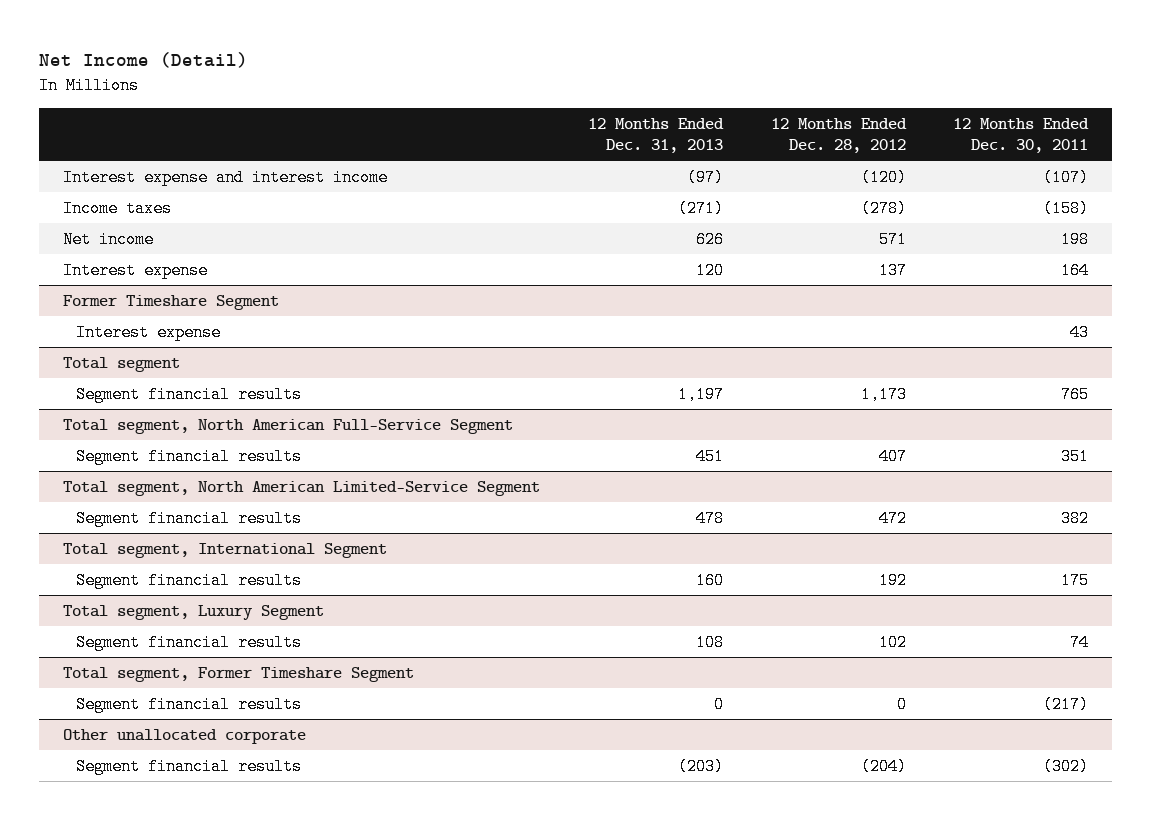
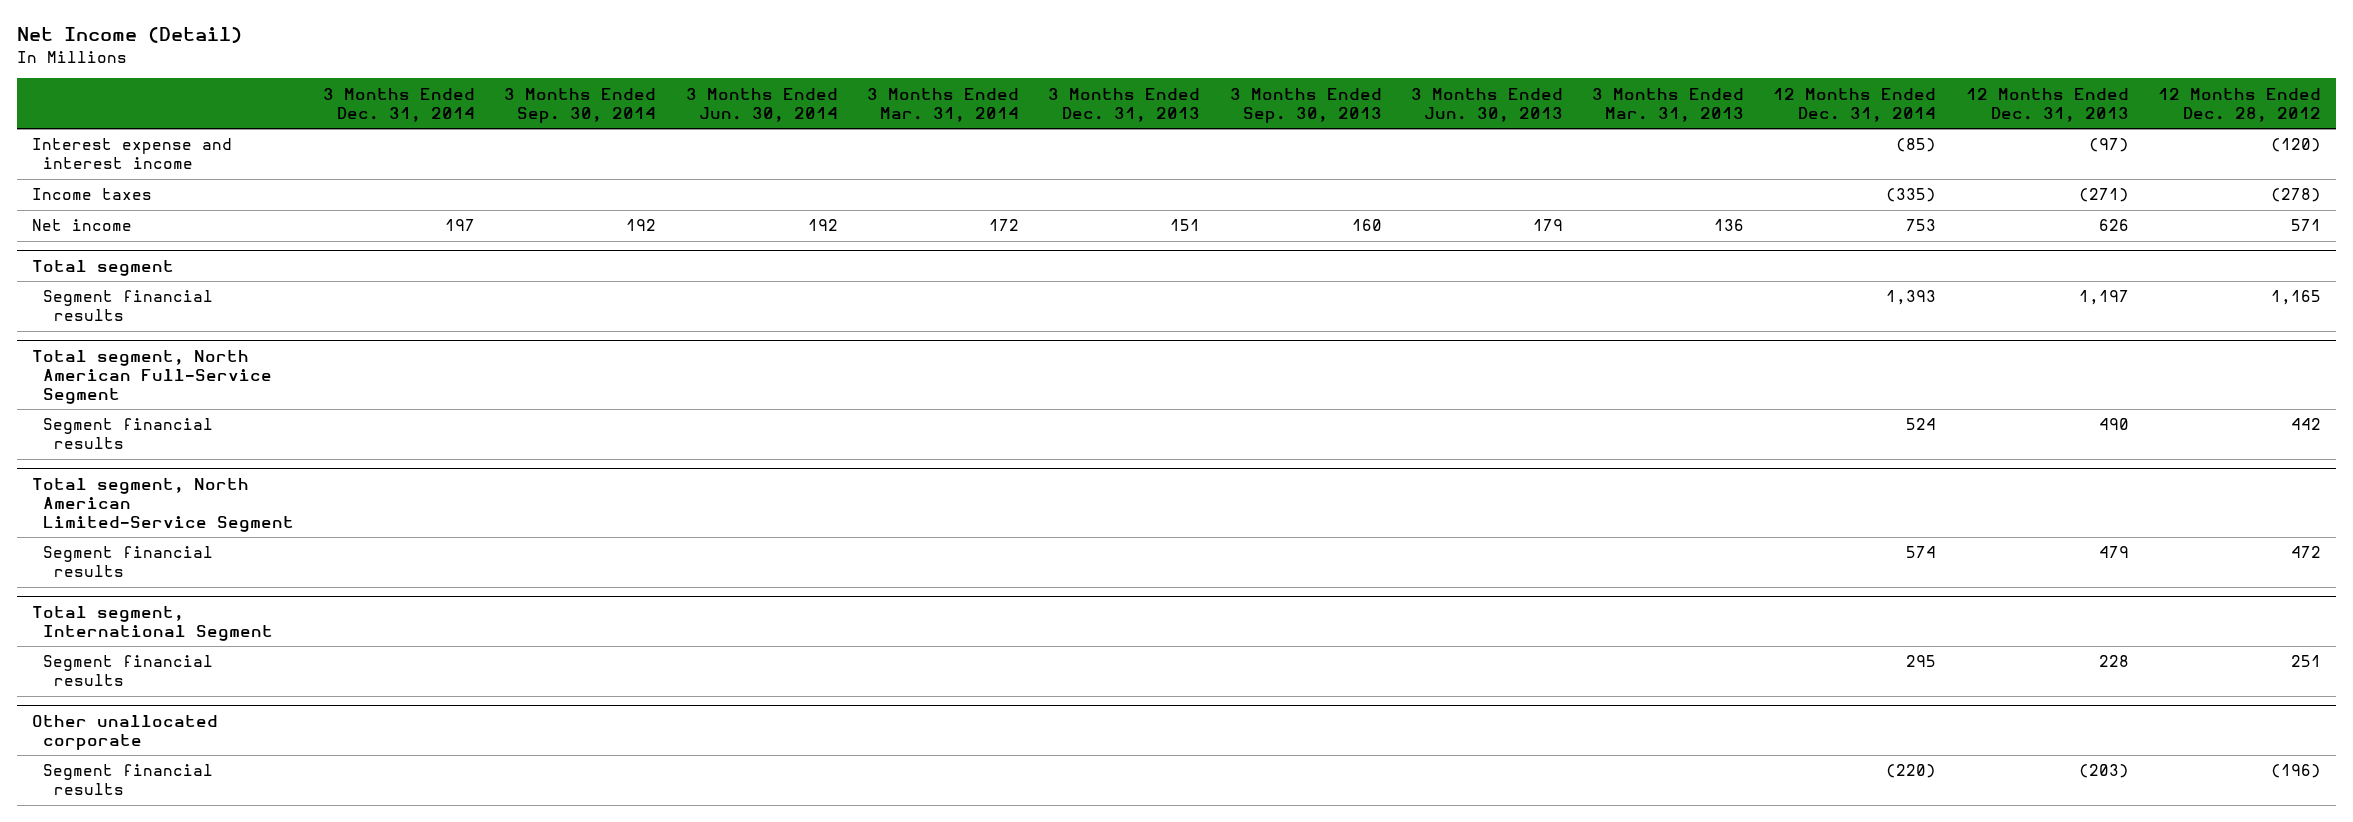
- | 12 Months Ended Dec. 31, 2013 | 12 Months Ended Dec. 28, 2012 | 12 Months Ended Dec. 30, 2011
+ | 3 Months Ended Dec. 31, 2014 | 3 Months Ended Sep. 30, 2014 | 3 Months Ended Jun. 30, 2014 | 3 Months Ended Mar. 31, 2014 | 3 Months Ended Dec. 31, 2013 | 3 Months Ended Sep. 30, 2013 | 3 Months Ended Jun. 30, 2013 | 3 Months Ended Mar. 31, 2013 | 12 Months Ended Dec. 31, 2014 | 12 Months Ended Dec. 31, 2013 | 12 Months Ended Dec. 28, 2012
- Interest expense | 120 | 137 | 164
- Former Timeshare Segment
- Interest expense | | | 43
@ Total segment
- Segment financial results | 1,197 | 1,173 | 765
+ Segment financial results | | | | | | | | | 1,393 | 1,197 | 1,165
@ Total segment, North American Full-Service Segment
- Segment financial results | 451 | 407 | 351
+ Segment financial results | | | | | | | | | 524 | 490 | 442
@ Total segment, North American Limited-Service Segment
- Segment financial results | 478 | 472 | 382
+ Segment financial results | | | | | | | | | 574 | 479 | 472
@ Total segment, International Segment
- Segment financial results | 160 | 192 | 175
- Total segment, Luxury Segment
- Segment financial results | 108 | 102 | 74
- Total segment, Former Timeshare Segment
- Segment financial results | 0 | 0 | (217)
@ Total segment, International Segment
+ Segment financial results | | | | | | | | | 295 | 228 | 251
@ Other unallocated corporate
- Segment financial results | (203) | (204) | (302)
+ Segment financial results | | | | | | | | | (220) | (203) | (196)

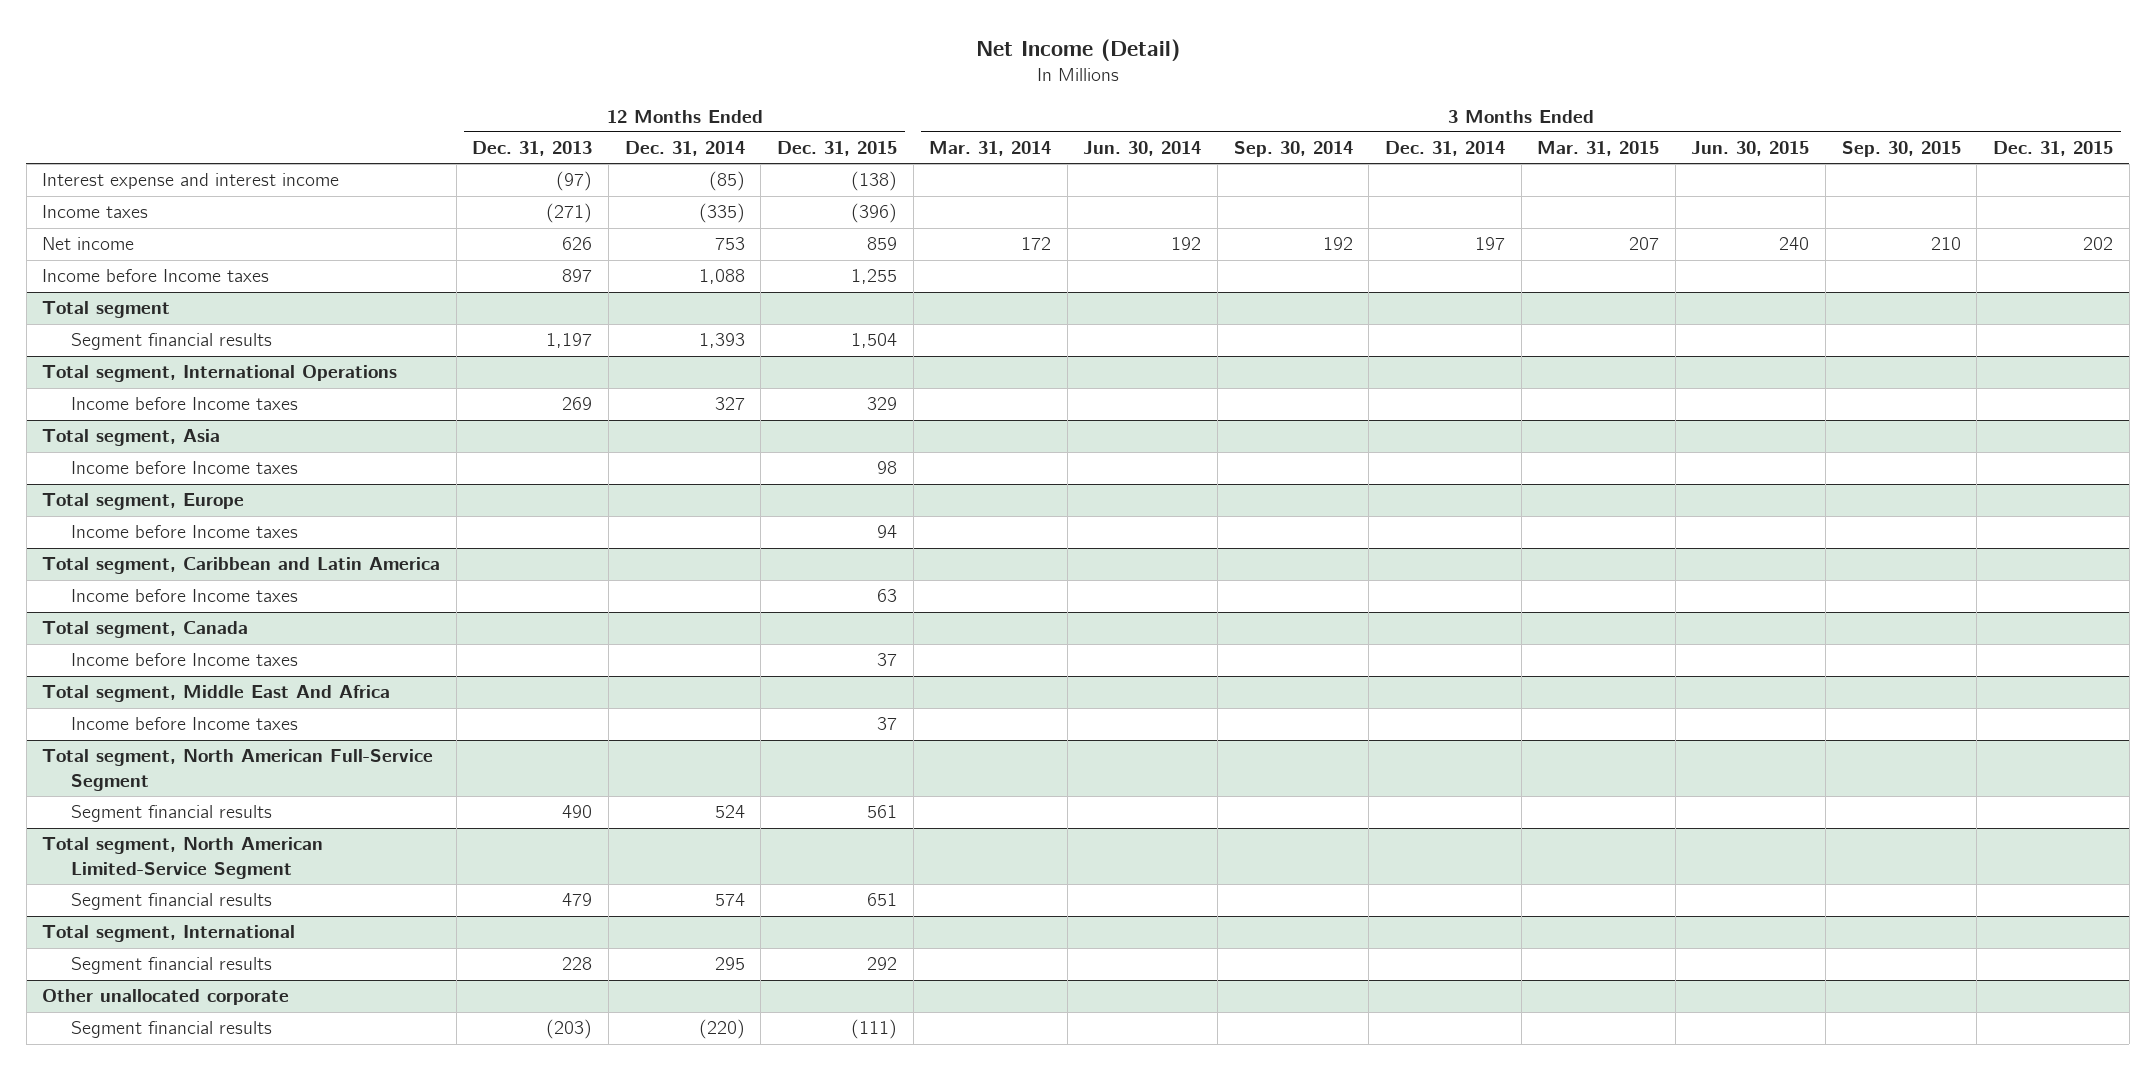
- | 3 Months Ended Dec. 31, 2014 | 3 Months Ended Sep. 30, 2014 | 3 Months Ended Jun. 30, 2014 | 3 Months Ended Mar. 31, 2014 | 3 Months Ended Dec. 31, 2013 | 3 Months Ended Sep. 30, 2013 | 3 Months Ended Jun. 30, 2013 | 3 Months Ended Mar. 31, 2013 | 12 Months Ended Dec. 31, 2014 | 12 Months Ended Dec. 31, 2013 | 12 Months Ended Dec. 28, 2012
+ | 12 Months Ended Dec. 31, 2013 | 12 Months Ended Dec. 31, 2014 | 12 Months Ended Dec. 31, 2015 | 3 Months Ended Mar. 31, 2014 | 3 Months Ended Jun. 30, 2014 | 3 Months Ended Sep. 30, 2014 | 3 Months Ended Dec. 31, 2014 | 3 Months Ended Mar. 31, 2015 | 3 Months Ended Jun. 30, 2015 | 3 Months Ended Sep. 30, 2015 | 3 Months Ended Dec. 31, 2015
+ Income before Income taxes | 897 | 1,088 | 1,255 | | | | | | | |
+ Total segment, International Operations
+ Income before Income taxes | 269 | 327 | 329 | | | | | | | |
+ Total segment, Asia
+ Income before Income taxes | | | 98 | | | | | | | |
+ Total segment, Europe
+ Income before Income taxes | | | 94 | | | | | | | |
+ Total segment, Caribbean and Latin America
+ Income before Income taxes | | | 63 | | | | | | | |
+ Total segment, Canada
+ Income before Income taxes | | | 37 | | | | | | | |
+ Total segment, Middle East And Africa
+ Income before Income taxes | | | 37 | | | | | | | |
- Total segment, International Segment
+ Total segment, International

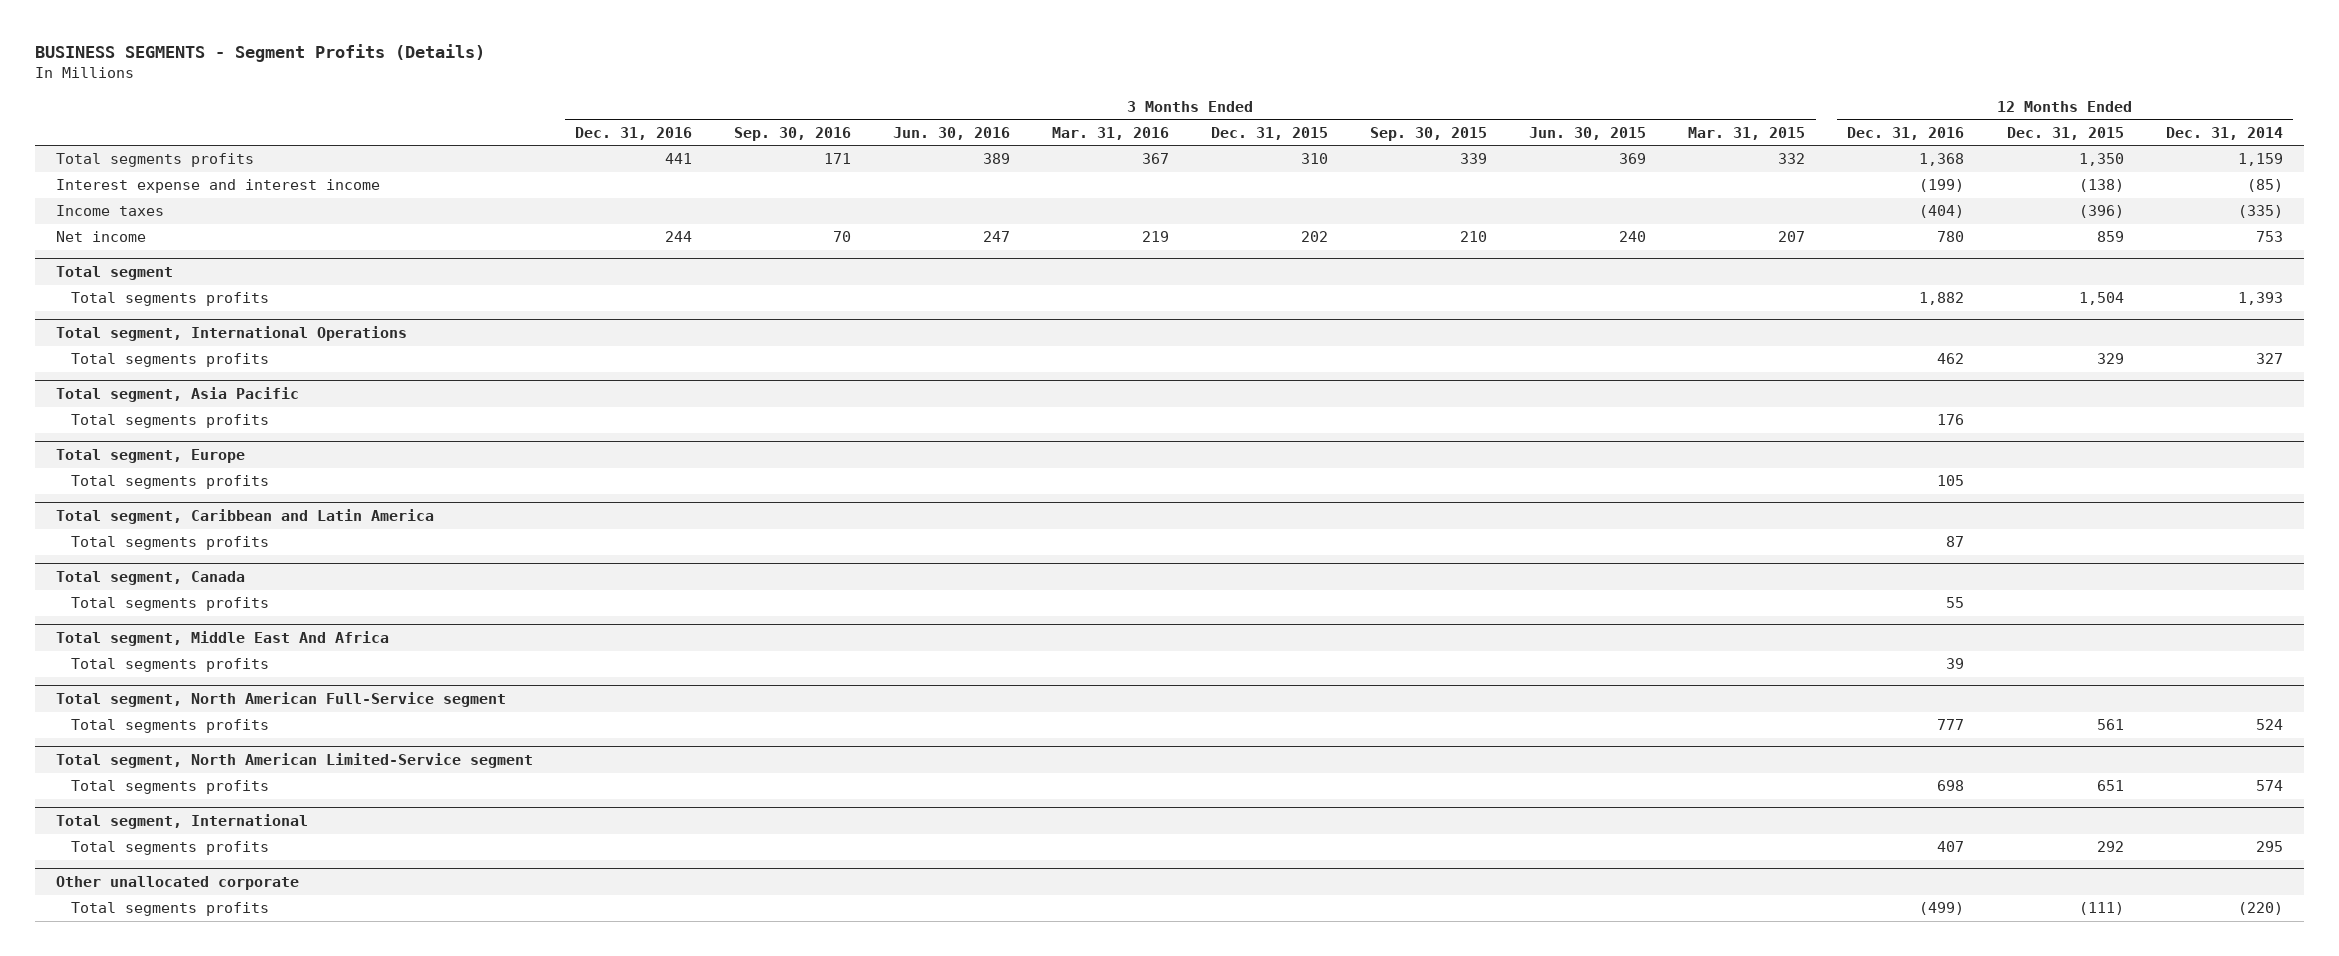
- Net Income (Detail)
+ BUSINESS SEGMENTS - Segment Profits (Details)
- | 12 Months Ended Dec. 31, 2013 | 12 Months Ended Dec. 31, 2014 | 12 Months Ended Dec. 31, 2015 | 3 Months Ended Mar. 31, 2014 | 3 Months Ended Jun. 30, 2014 | 3 Months Ended Sep. 30, 2014 | 3 Months Ended Dec. 31, 2014 | 3 Months Ended Mar. 31, 2015 | 3 Months Ended Jun. 30, 2015 | 3 Months Ended Sep. 30, 2015 | 3 Months Ended Dec. 31, 2015
+ | 3 Months Ended Dec. 31, 2016 | 3 Months Ended Sep. 30, 2016 | 3 Months Ended Jun. 30, 2016 | 3 Months Ended Mar. 31, 2016 | 3 Months Ended Dec. 31, 2015 | 3 Months Ended Sep. 30, 2015 | 3 Months Ended Jun. 30, 2015 | 3 Months Ended Mar. 31, 2015 | 12 Months Ended Dec. 31, 2016 | 12 Months Ended Dec. 31, 2015 | 12 Months Ended Dec. 31, 2014
+ Total segments profits | 441 | 171 | 389 | 367 | 310 | 339 | 369 | 332 | 1,368 | 1,350 | 1,159
- Income before Income taxes | 897 | 1,088 | 1,255 | | | | | | | |
@ Total segment
- Segment financial results | 1,197 | 1,393 | 1,504 | | | | | | | |
+ Total segments profits | | | | | | | | | 1,882 | 1,504 | 1,393
@ Total segment, International Operations
- Income before Income taxes | 269 | 327 | 329 | | | | | | | |
- Total segment, Asia
- Income before Income taxes | | | 98 | | | | | | | |
@ Total segment, International Operations
+ Total segments profits | | | | | | | | | 462 | 329 | 327
+ Total segment, Asia Pacific
+ Total segments profits | | | | | | | | | 176 | |
@ Total segment, Europe
- Income before Income taxes | | | 94 | | | | | | | |
+ Total segments profits | | | | | | | | | 105 | |
@ Total segment, Caribbean and Latin America
- Income before Income taxes | | | 63 | | | | | | | |
+ Total segments profits | | | | | | | | | 87 | |
@ Total segment, Canada
- Income before Income taxes | | | 37 | | | | | | | |
+ Total segments profits | | | | | | | | | 55 | |
@ Total segment, Middle East And Africa
- Income before Income taxes | | | 37 | | | | | | | |
- Total segment, North American Full-Service Segment
- Segment financial results | 490 | 524 | 561 | | | | | | | |
- Total segment, North American Limited-Service Segment
- Segment financial results | 479 | 574 | 651 | | | | | | | |
@ Total segment, Middle East And Africa
+ Total segments profits | | | | | | | | | 39 | |
+ Total segment, North American Full-Service segment
+ Total segments profits | | | | | | | | | 777 | 561 | 524
+ Total segment, North American Limited-Service segment
+ Total segments profits | | | | | | | | | 698 | 651 | 574
@ Total segment, International
- Segment financial results | 228 | 295 | 292 | | | | | | | |
+ Total segments profits | | | | | | | | | 407 | 292 | 295
@ Other unallocated corporate
- Segment financial results | (203) | (220) | (111) | | | | | | | |
+ Total segments profits | | | | | | | | | (499) | (111) | (220)

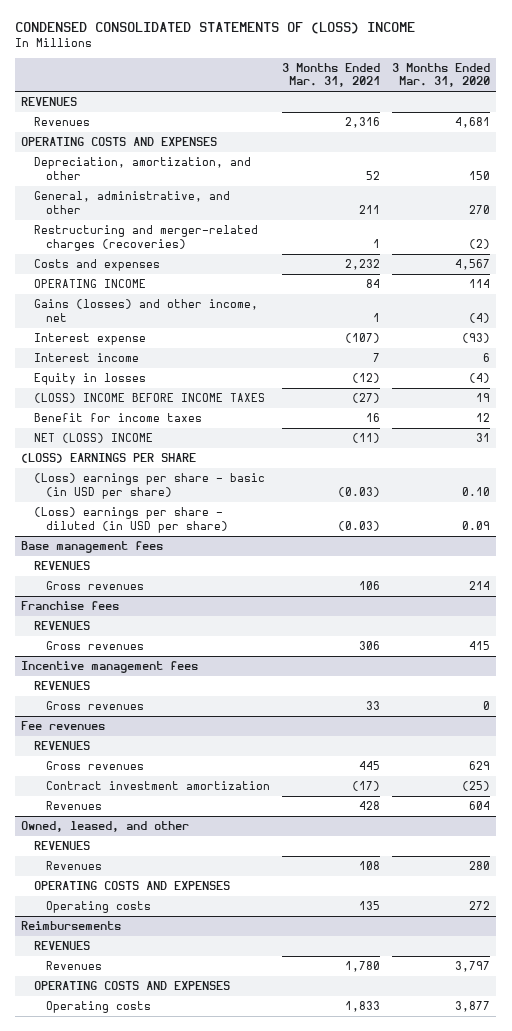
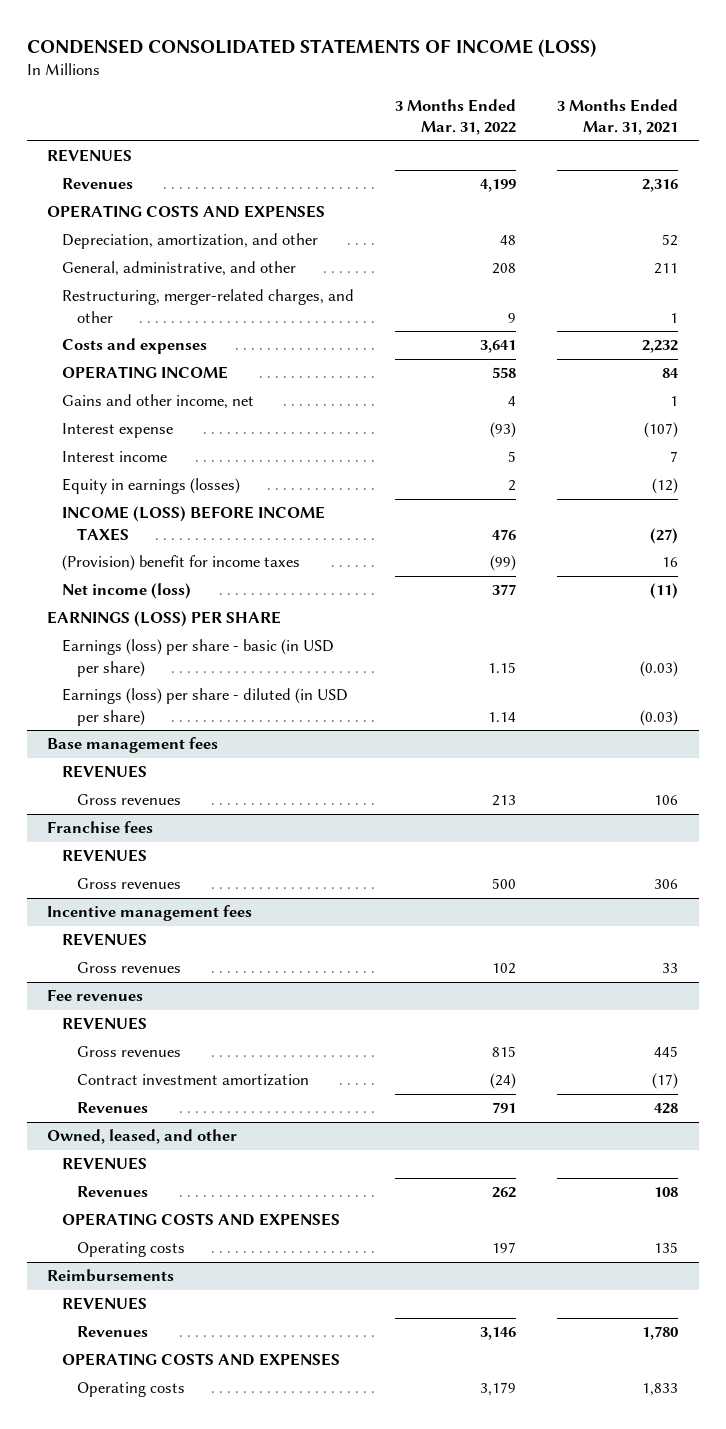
- CONDENSED CONSOLIDATED STATEMENTS OF (LOSS) INCOME
+ CONDENSED CONSOLIDATED STATEMENTS OF INCOME (LOSS)
- | 3 Months Ended Mar. 31, 2021 | 3 Months Ended Mar. 31, 2020
+ | 3 Months Ended Mar. 31, 2022 | 3 Months Ended Mar. 31, 2021
- Restructuring and merger-related charges (recoveries) | 1 | (2)
+ Restructuring, merger-related charges, and other | 9 | 1
- Gains (losses) and other income, net | 1 | (4)
+ Gains and other income, net | 4 | 1
- Equity in losses | (12) | (4)
- (LOSS) INCOME BEFORE INCOME TAXES | (27) | 19
- Benefit for income taxes | 16 | 12
- NET (LOSS) INCOME | (11) | 31
- (LOSS) EARNINGS PER SHARE
- (Loss) earnings per share - basic (in USD per share) | (0.03) | 0.10
- (Loss) earnings per share - diluted (in USD per share) | (0.03) | 0.09
+ Equity in earnings (losses) | 2 | (12)
+ INCOME (LOSS) BEFORE INCOME TAXES | 476 | (27)
+ (Provision) benefit for income taxes | (99) | 16
+ Net income (loss) | 377 | (11)
+ EARNINGS (LOSS) PER SHARE
+ Earnings (loss) per share - basic (in USD per share) | 1.15 | (0.03)
+ Earnings (loss) per share - diluted (in USD per share) | 1.14 | (0.03)

